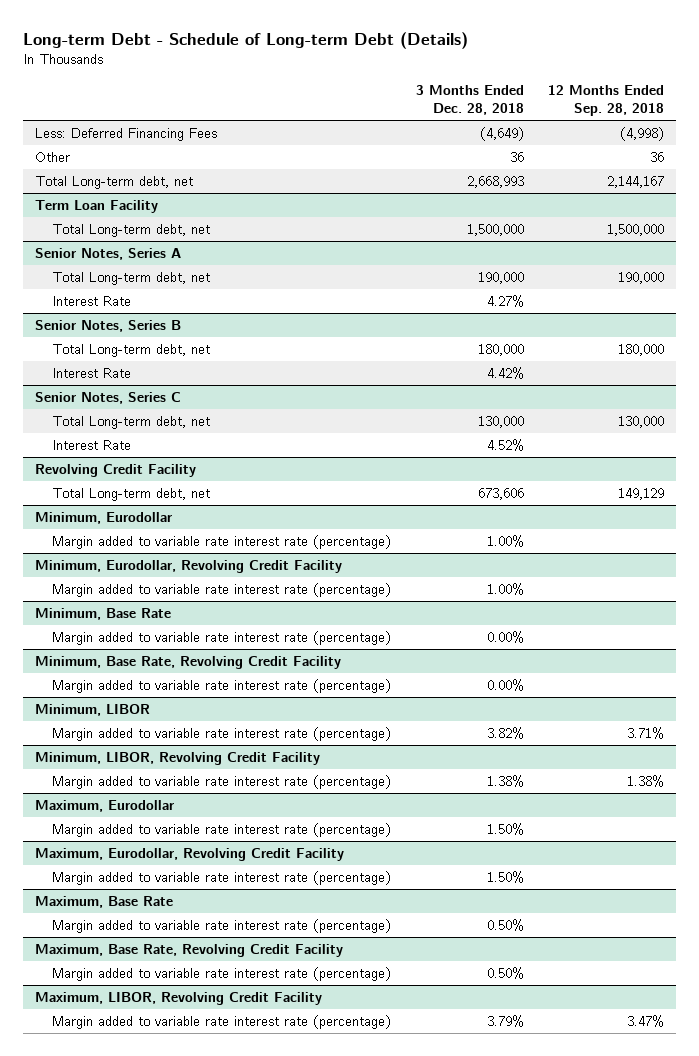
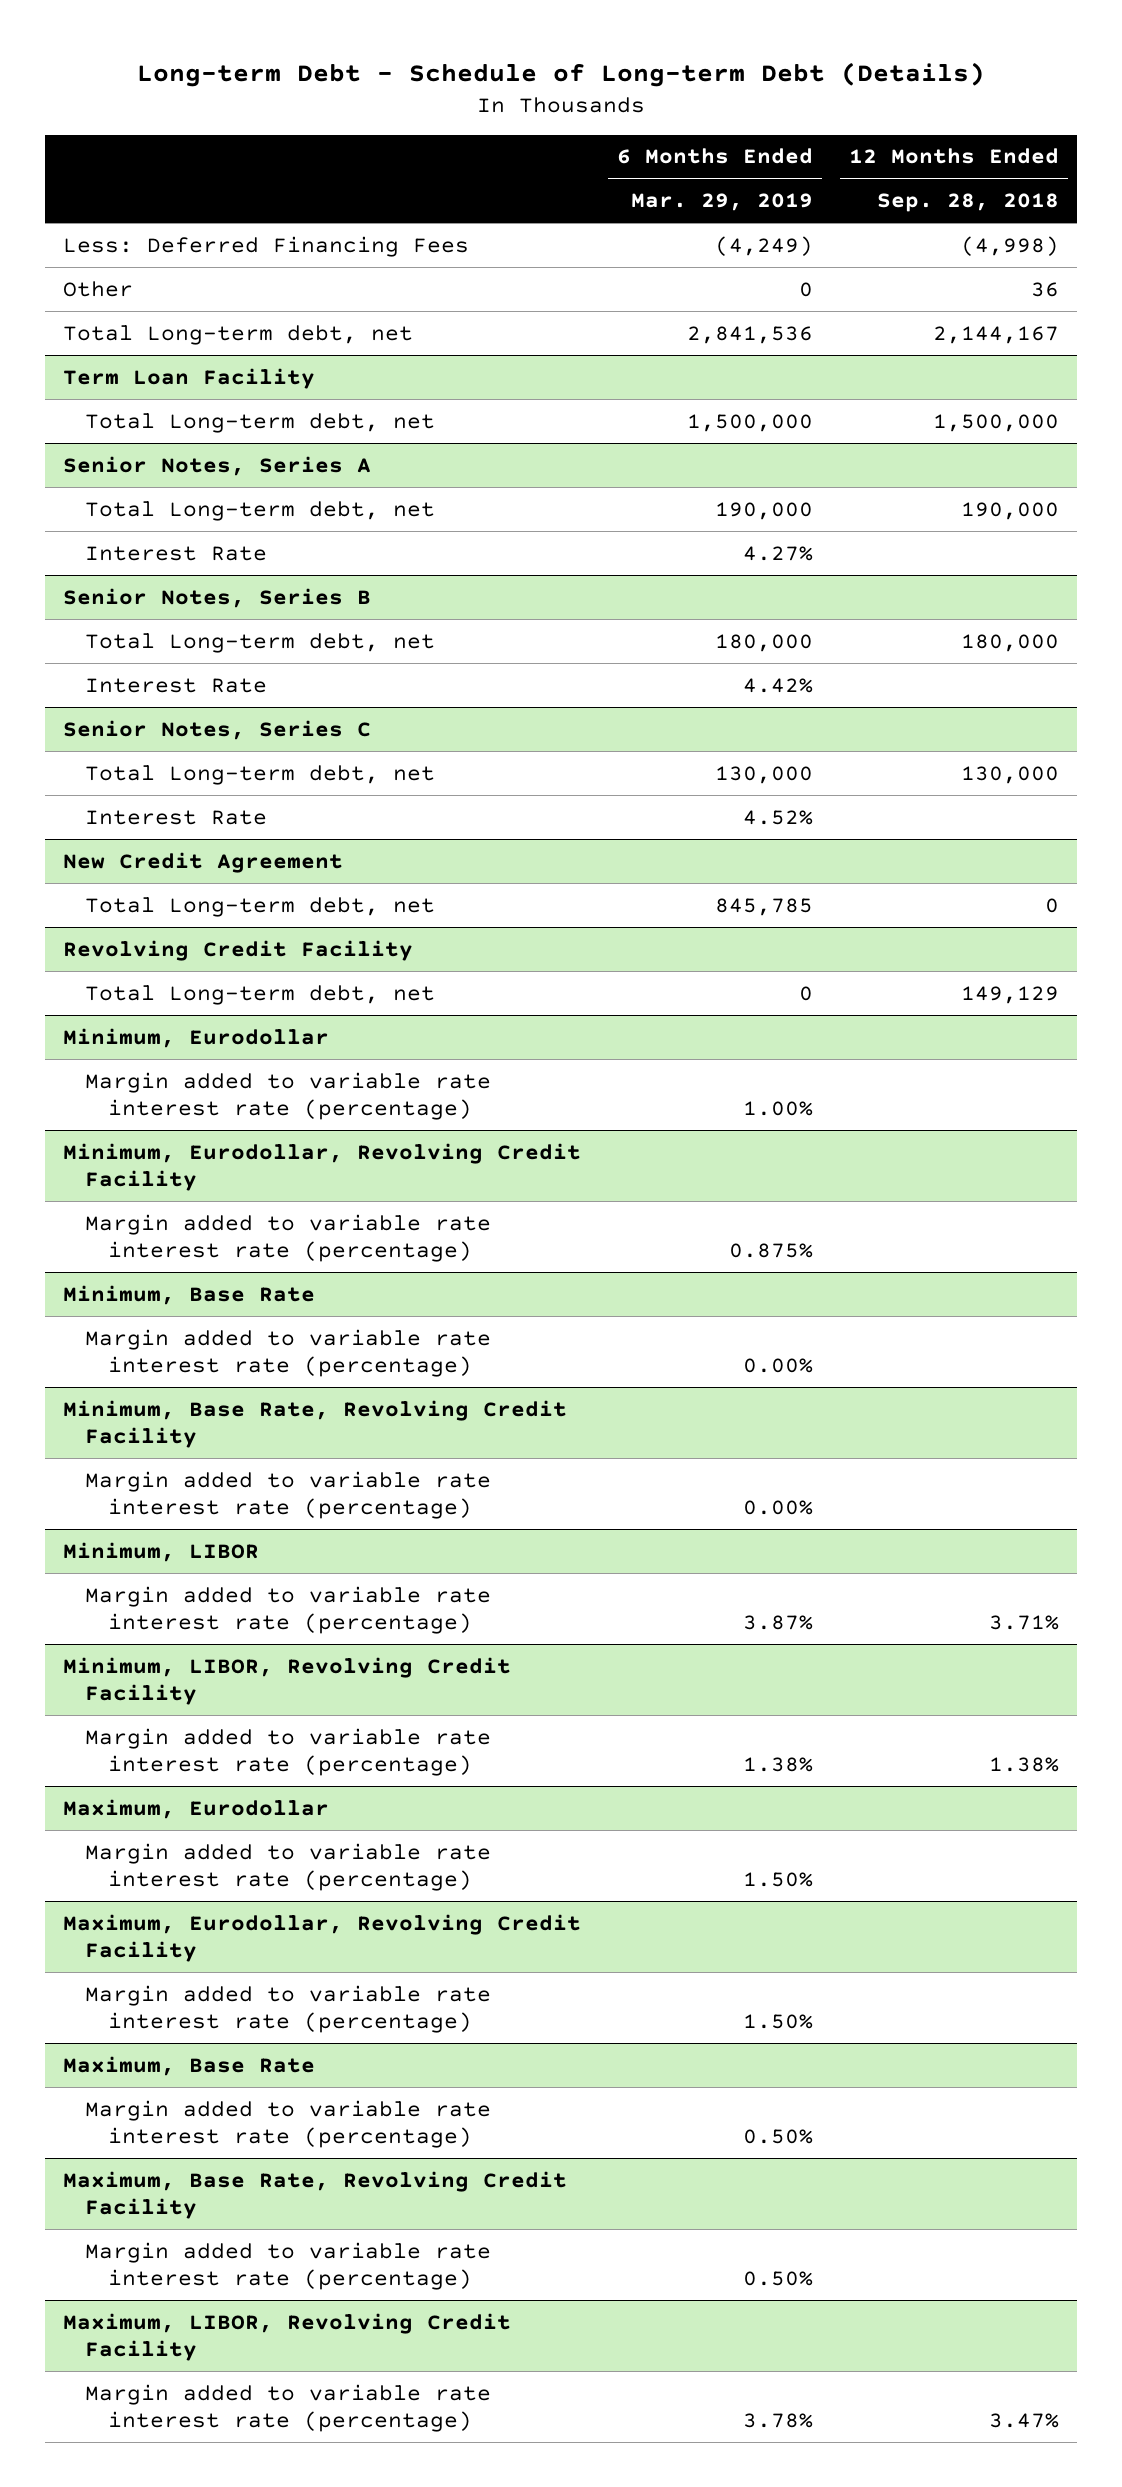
- | 3 Months Ended Dec. 28, 2018 | 12 Months Ended Sep. 28, 2018
+ | 6 Months Ended Mar. 29, 2019 | 12 Months Ended Sep. 28, 2018
+ New Credit Agreement
+ Total Long-term debt, net | 845,785 | 0

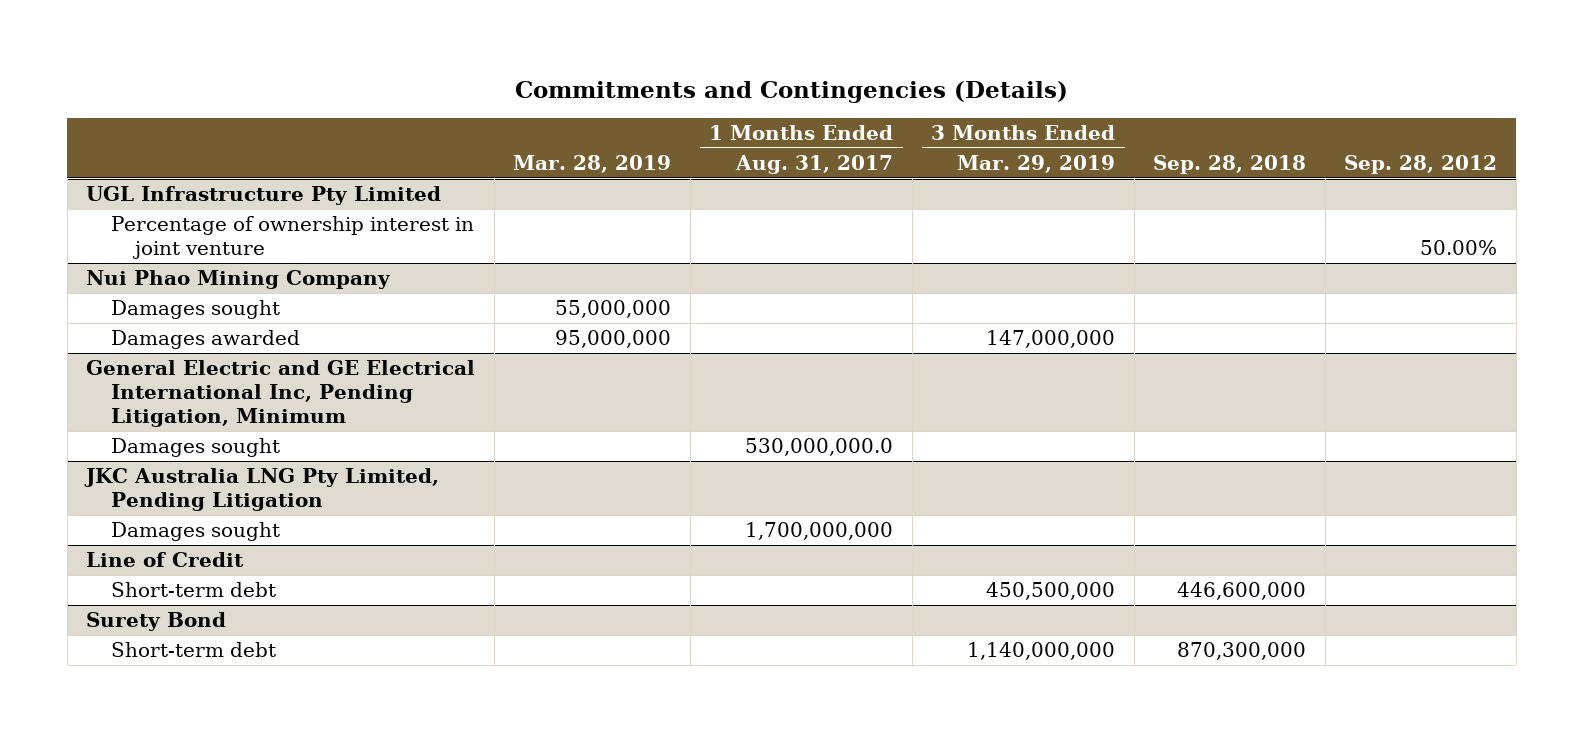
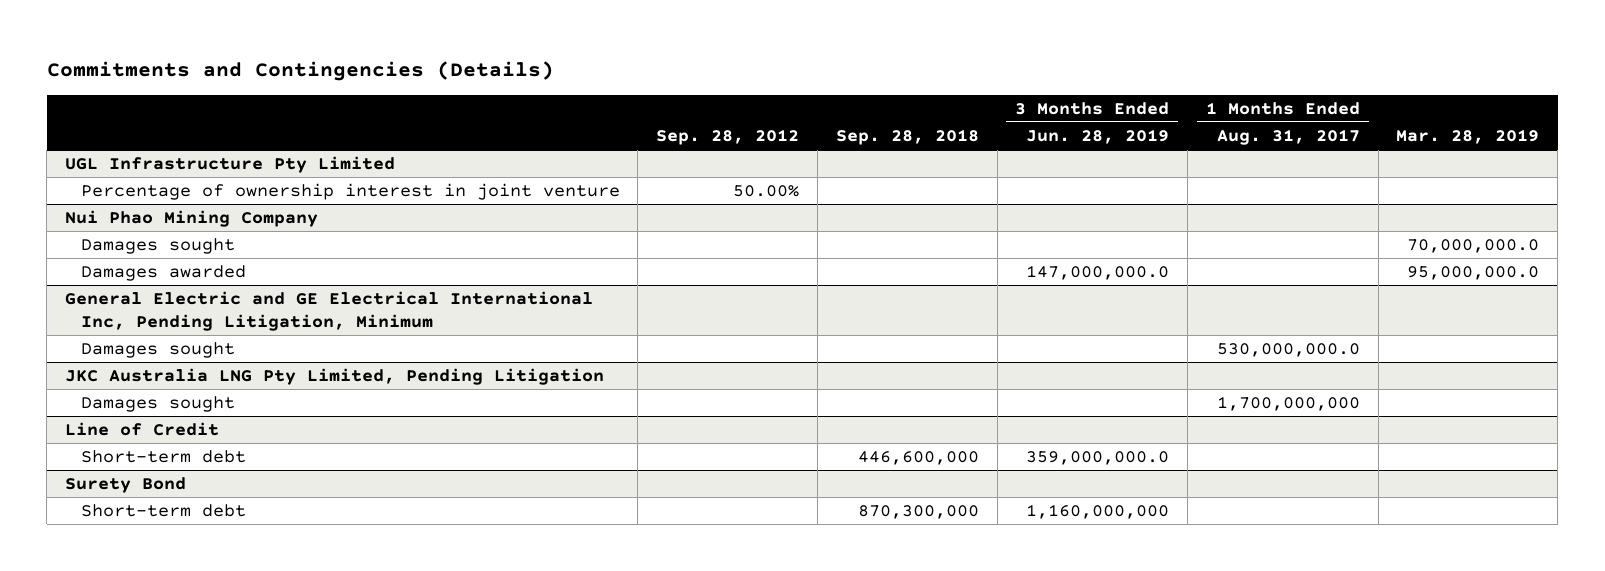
- | Mar. 28, 2019 | 1 Months Ended Aug. 31, 2017 | 3 Months Ended Mar. 29, 2019 | Sep. 28, 2018 | Sep. 28, 2012
+ | Sep. 28, 2012 | Sep. 28, 2018 | 3 Months Ended Jun. 28, 2019 | 1 Months Ended Aug. 31, 2017 | Mar. 28, 2019
@ Nui Phao Mining Company
- Damages sought | 55,000,000 | | | |
- Damages awarded | 95,000,000 | | 147,000,000 | |
+ Damages sought | | | | | 70,000,000.0
+ Damages awarded | | | 147,000,000.0 | | 95,000,000.0

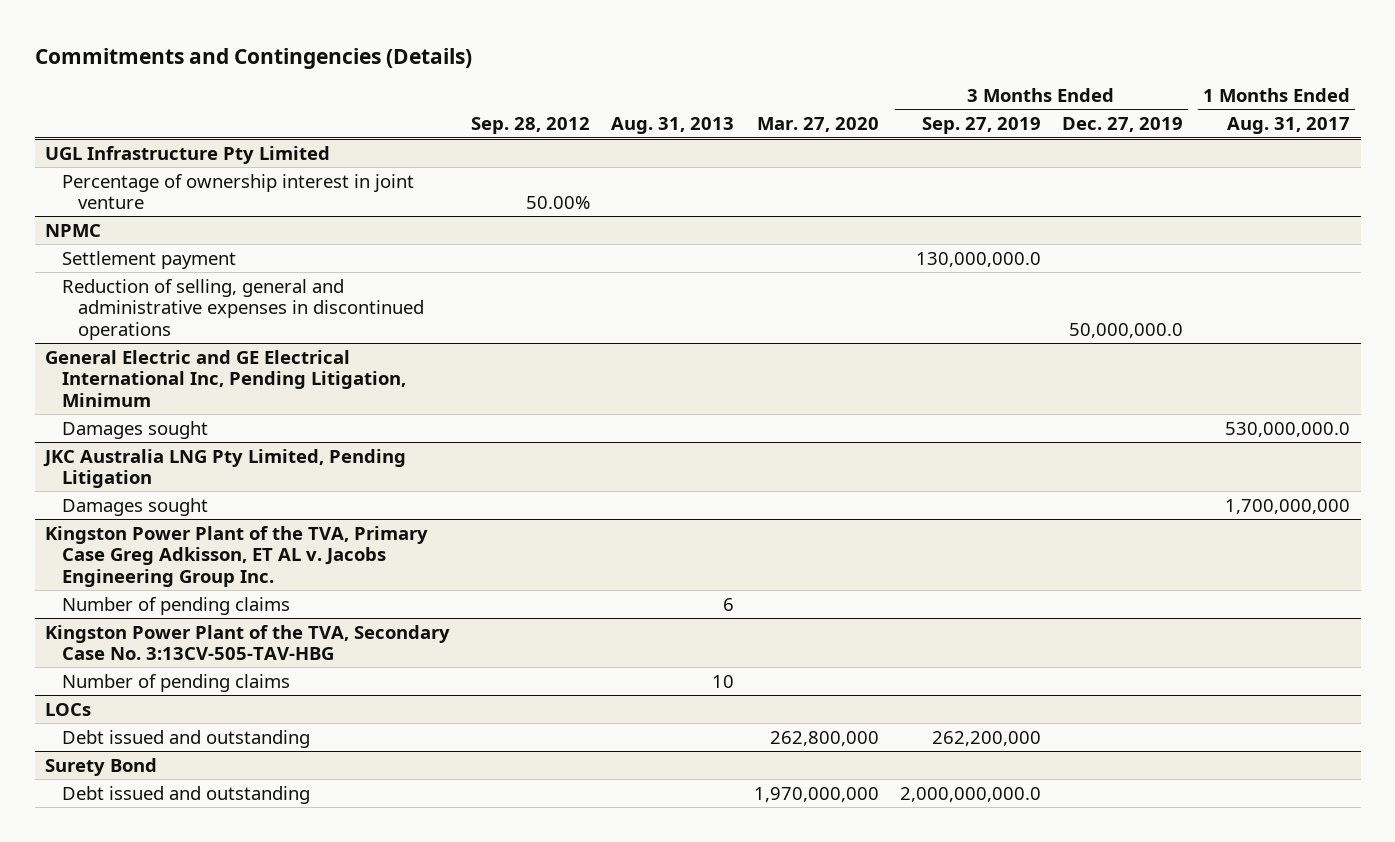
- | Sep. 28, 2012 | Sep. 28, 2018 | 3 Months Ended Jun. 28, 2019 | 1 Months Ended Aug. 31, 2017 | Mar. 28, 2019
+ | Sep. 28, 2012 | Aug. 31, 2013 | Mar. 27, 2020 | 3 Months Ended Sep. 27, 2019 | 3 Months Ended Dec. 27, 2019 | 1 Months Ended Aug. 31, 2017
- Nui Phao Mining Company
- Damages sought | | | | | 70,000,000.0
- Damages awarded | | | 147,000,000.0 | | 95,000,000.0
+ NPMC
+ Settlement payment | | | | 130,000,000.0 | |
+ Reduction of selling, general and administrative expenses in discontinued operations | | | | | 50,000,000.0 |
- Line of Credit
- Short-term debt | | 446,600,000 | 359,000,000.0 | |
+ Kingston Power Plant of the TVA, Primary Case Greg Adkisson, ET AL v. Jacobs Engineering Group Inc.
+ Number of pending claims | | 6 | | | |
+ Kingston Power Plant of the TVA, Secondary Case No. 3:13CV-505-TAV-HBG
+ Number of pending claims | | 10 | | | |
+ LOCs
+ Debt issued and outstanding | | | 262,800,000 | 262,200,000 | |
@ Surety Bond
- Short-term debt | | 870,300,000 | 1,160,000,000 | |
+ Debt issued and outstanding | | | 1,970,000,000 | 2,000,000,000.0 | |

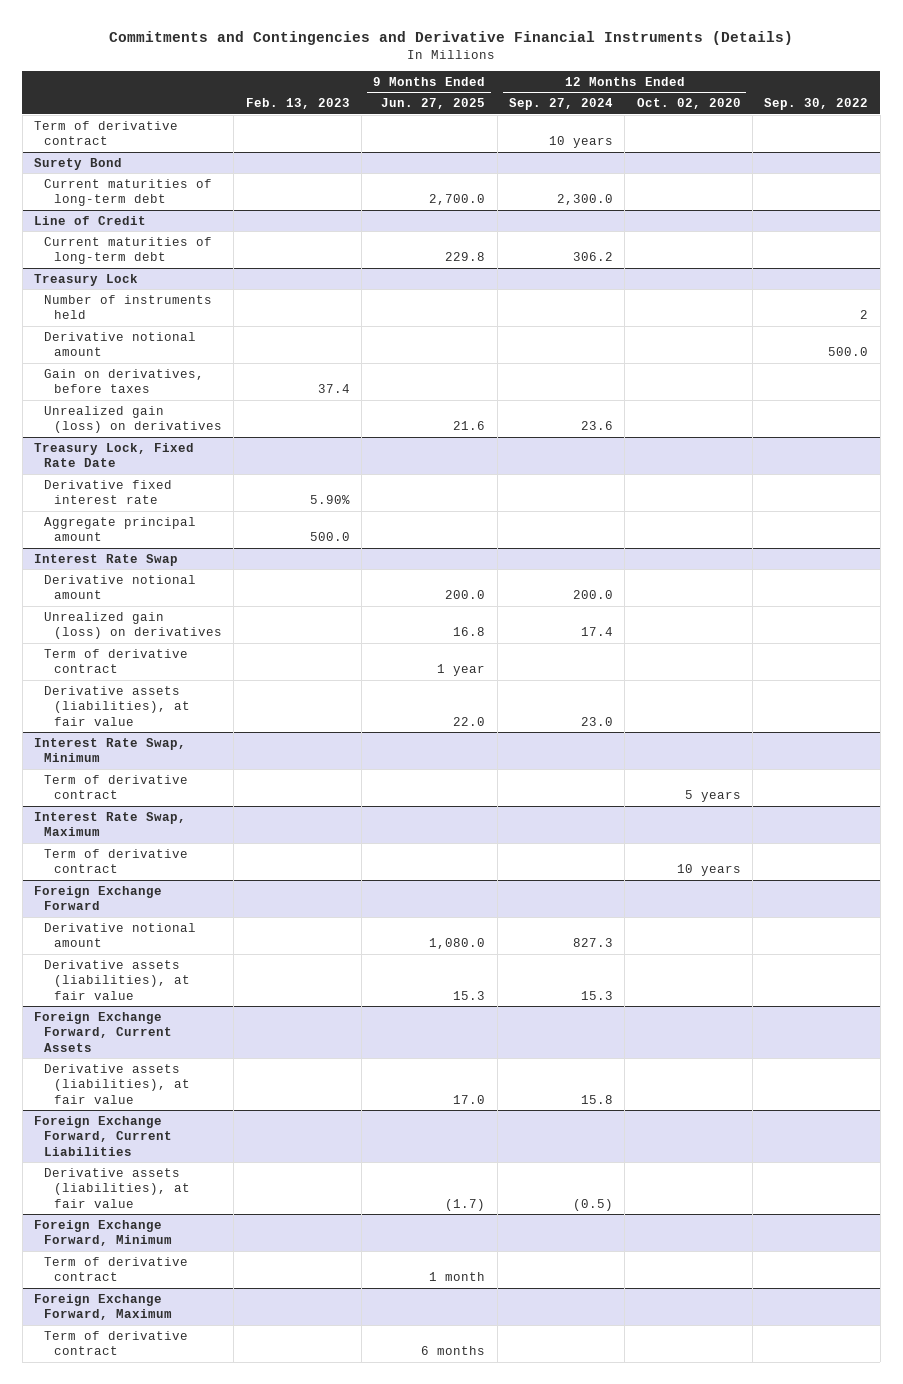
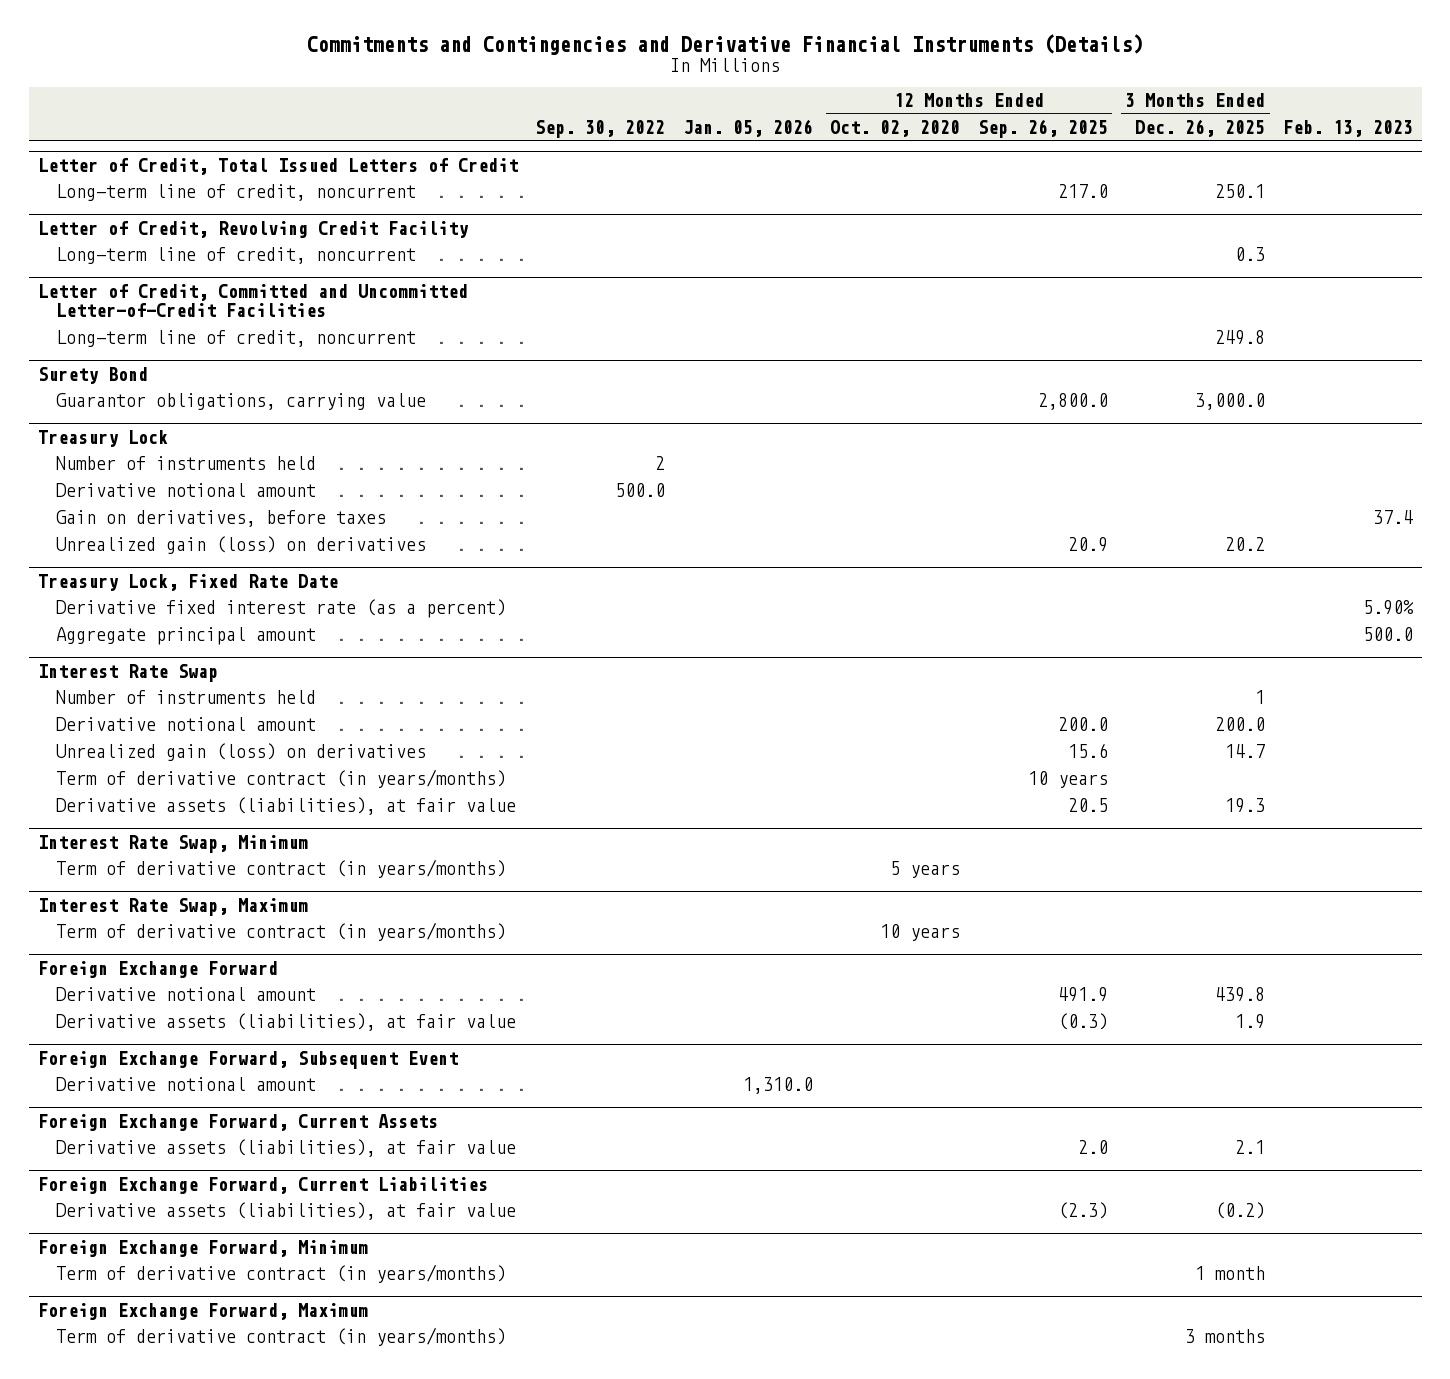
- | Feb. 13, 2023 | 9 Months Ended Jun. 27, 2025 | 12 Months Ended Sep. 27, 2024 | 12 Months Ended Oct. 02, 2020 | Sep. 30, 2022
+ | Sep. 30, 2022 | Jan. 05, 2026 | 12 Months Ended Oct. 02, 2020 | 12 Months Ended Sep. 26, 2025 | 3 Months Ended Dec. 26, 2025 | Feb. 13, 2023
- Term of derivative contract | | | 10 years | |
+ Letter of Credit, Total Issued Letters of Credit
+ Long-term line of credit, noncurrent | | | | 217.0 | 250.1 |
+ Letter of Credit, Revolving Credit Facility
+ Long-term line of credit, noncurrent | | | | | 0.3 |
+ Letter of Credit, Committed and Uncommitted Letter-of-Credit Facilities
+ Long-term line of credit, noncurrent | | | | | 249.8 |
@ Surety Bond
- Current maturities of long-term debt | | 2,700.0 | 2,300.0 | |
- Line of Credit
- Current maturities of long-term debt | | 229.8 | 306.2 | |
@ Surety Bond
+ Guarantor obligations, carrying value | | | | 2,800.0 | 3,000.0 |
@ Treasury Lock, Fixed Rate Date
- Derivative fixed interest rate | 5.90% | | | |
+ Derivative fixed interest rate (as a percent) | | | | | | 5.90%
@ Interest Rate Swap
+ Number of instruments held | | | | | 1 |
- Term of derivative contract | | 1 year | | |
+ Term of derivative contract (in years/months) | | | | 10 years | |
@ Interest Rate Swap, Minimum
- Term of derivative contract | | | | 5 years |
+ Term of derivative contract (in years/months) | | | 5 years | | |
@ Interest Rate Swap, Maximum
- Term of derivative contract | | | | 10 years |
+ Term of derivative contract (in years/months) | | | 10 years | | |
+ Foreign Exchange Forward, Subsequent Event
+ Derivative notional amount | | 1,310.0 | | | |
@ Foreign Exchange Forward, Minimum
- Term of derivative contract | | 1 month | | |
+ Term of derivative contract (in years/months) | | | | | 1 month |
@ Foreign Exchange Forward, Maximum
- Term of derivative contract | | 6 months | | |
+ Term of derivative contract (in years/months) | | | | | 3 months |

